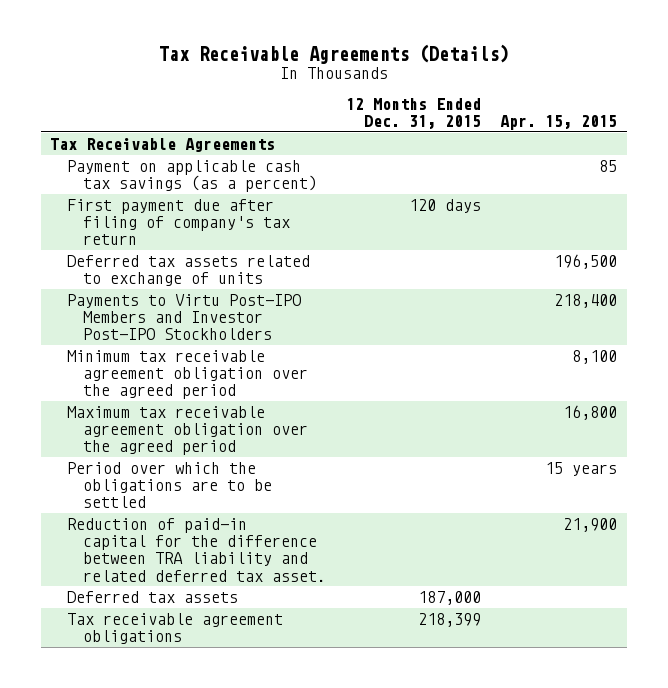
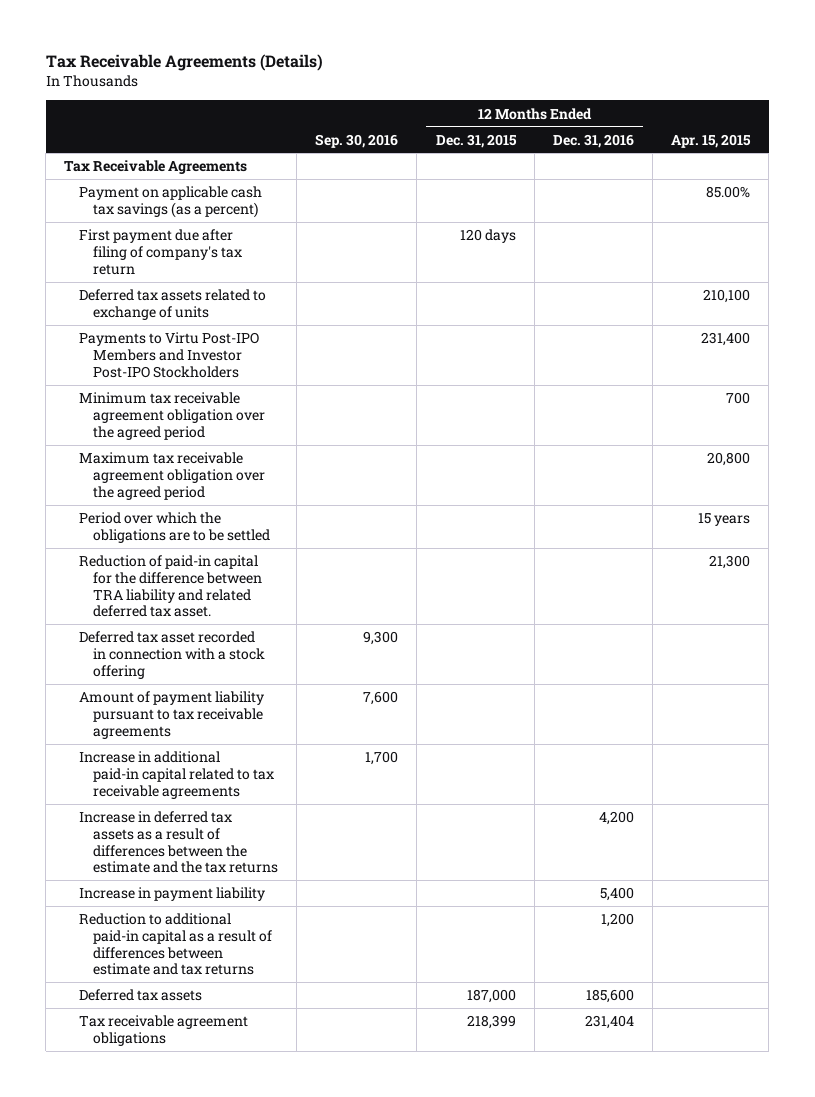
- | 12 Months Ended Dec. 31, 2015 | Apr. 15, 2015
+ | Sep. 30, 2016 | 12 Months Ended Dec. 31, 2015 | 12 Months Ended Dec. 31, 2016 | Apr. 15, 2015
- Payment on applicable cash tax savings (as a percent) | | 85
+ Payment on applicable cash tax savings (as a percent) | | | | 85.00%
- Deferred tax assets related to exchange of units | | 196,500
- Payments to Virtu Post-IPO Members and Investor Post-IPO Stockholders | | 218,400
- Minimum tax receivable agreement obligation over the agreed period | | 8,100
- Maximum tax receivable agreement obligation over the agreed period | | 16,800
+ Deferred tax assets related to exchange of units | | | | 210,100
+ Payments to Virtu Post-IPO Members and Investor Post-IPO Stockholders | | | | 231,400
+ Minimum tax receivable agreement obligation over the agreed period | | | | 700
+ Maximum tax receivable agreement obligation over the agreed period | | | | 20,800
- Reduction of paid-in capital for the difference between TRA liability and related deferred tax asset. | | 21,900
+ Reduction of paid-in capital for the difference between TRA liability and related deferred tax asset. | | | | 21,300
+ Deferred tax asset recorded in connection with a stock offering | 9,300 | | |
+ Amount of payment liability pursuant to tax receivable agreements | 7,600 | | |
+ Increase in additional paid-in capital related to tax receivable agreements | 1,700 | | |
+ Increase in deferred tax assets as a result of differences between the estimate and the tax returns | | | 4,200 |
+ Increase in payment liability | | | 5,400 |
+ Reduction to additional paid-in capital as a result of differences between estimate and tax returns | | | 1,200 |

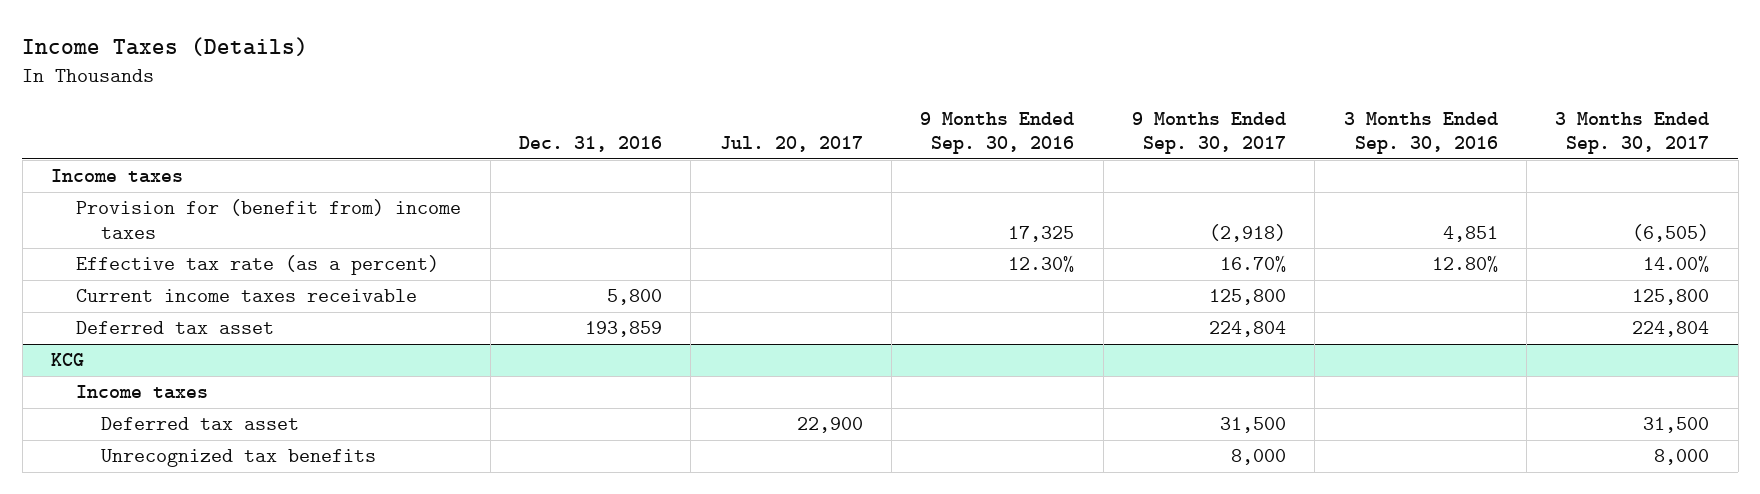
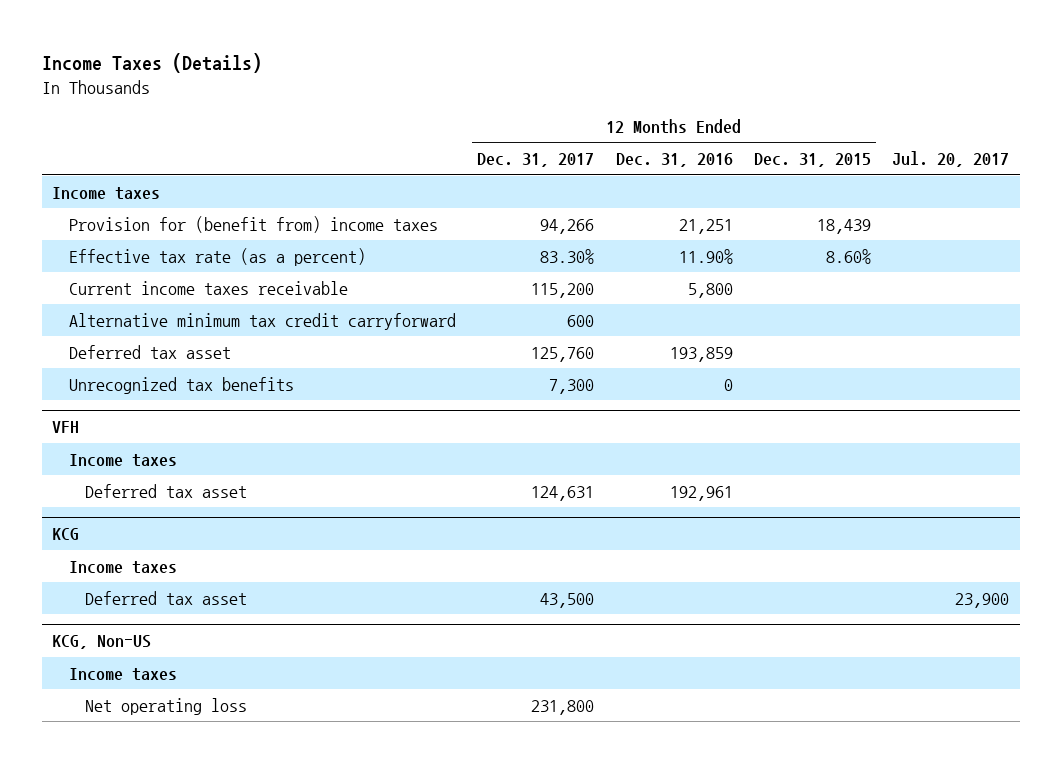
- | Dec. 31, 2016 | Jul. 20, 2017 | 9 Months Ended Sep. 30, 2016 | 9 Months Ended Sep. 30, 2017 | 3 Months Ended Sep. 30, 2016 | 3 Months Ended Sep. 30, 2017
+ | 12 Months Ended Dec. 31, 2017 | 12 Months Ended Dec. 31, 2016 | 12 Months Ended Dec. 31, 2015 | Jul. 20, 2017
+ Alternative minimum tax credit carryforward | 600 | | |
+ Unrecognized tax benefits | 7,300 | 0 | |
+ VFH
+ Income taxes
+ Deferred tax asset | 124,631 | 192,961 | |
@ KCG
- Deferred tax asset | | 22,900 | | 31,500 | | 31,500
- Unrecognized tax benefits | | | | 8,000 | | 8,000
+ Deferred tax asset | 43,500 | | | 23,900
+ KCG, Non-US
+ Income taxes
+ Net operating loss | 231,800 | | |

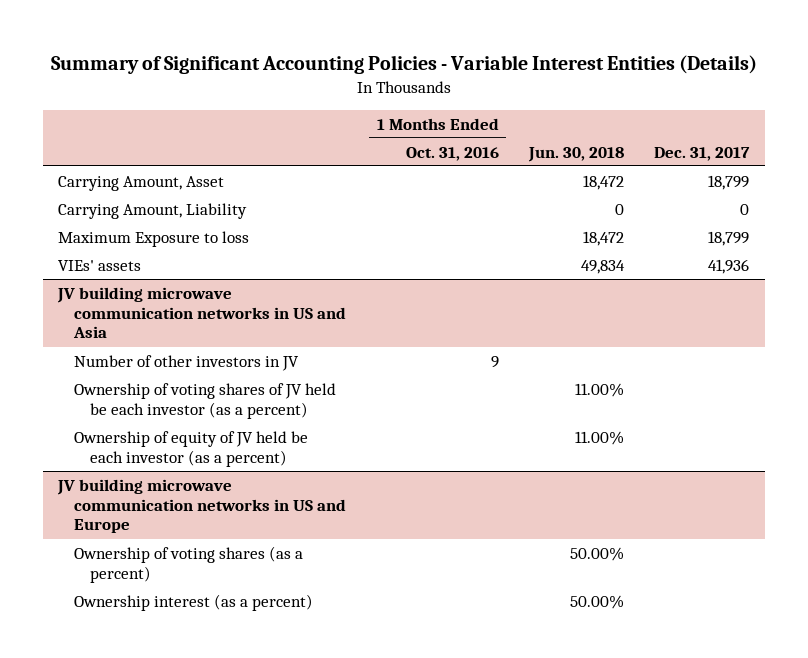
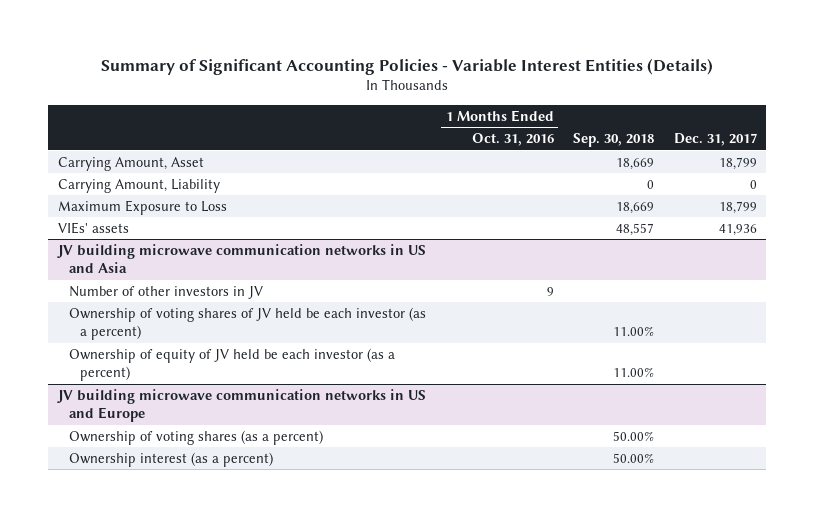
- | 1 Months Ended Oct. 31, 2016 | Jun. 30, 2018 | Dec. 31, 2017
+ | 1 Months Ended Oct. 31, 2016 | Sep. 30, 2018 | Dec. 31, 2017
- Maximum Exposure to loss | | 18,472 | 18,799
+ Maximum Exposure to Loss | | 18,669 | 18,799

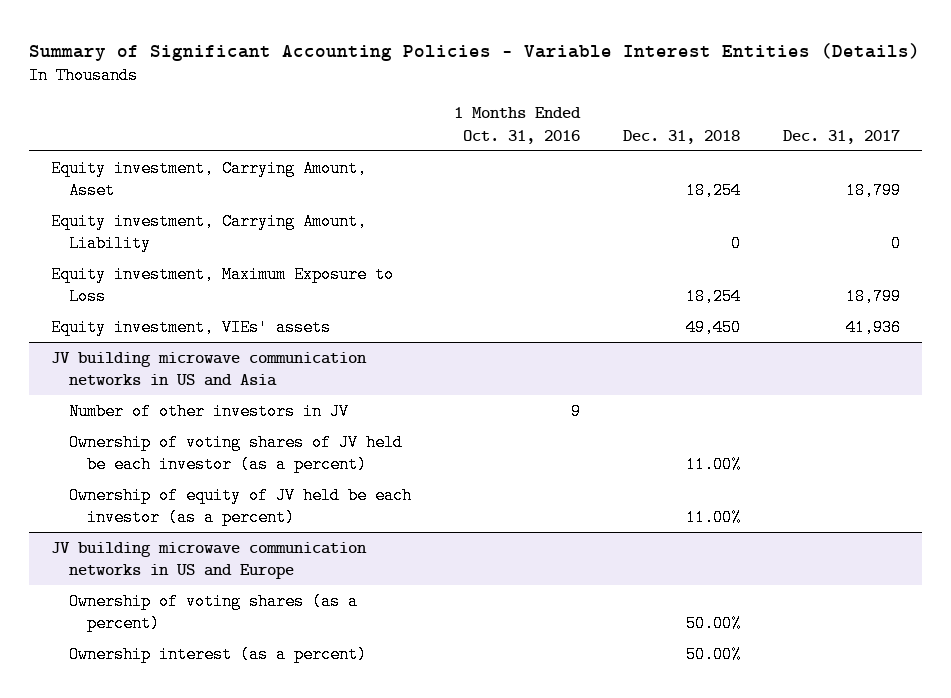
- | 1 Months Ended Oct. 31, 2016 | Sep. 30, 2018 | Dec. 31, 2017
+ | 1 Months Ended Oct. 31, 2016 | Dec. 31, 2018 | Dec. 31, 2017
- Carrying Amount, Asset | | 18,669 | 18,799
- Carrying Amount, Liability | | 0 | 0
- Maximum Exposure to Loss | | 18,669 | 18,799
- VIEs' assets | | 48,557 | 41,936
+ Equity investment, Carrying Amount, Asset | | 18,254 | 18,799
+ Equity investment, Carrying Amount, Liability | | 0 | 0
+ Equity investment, Maximum Exposure to Loss | | 18,254 | 18,799
+ Equity investment, VIEs' assets | | 49,450 | 41,936

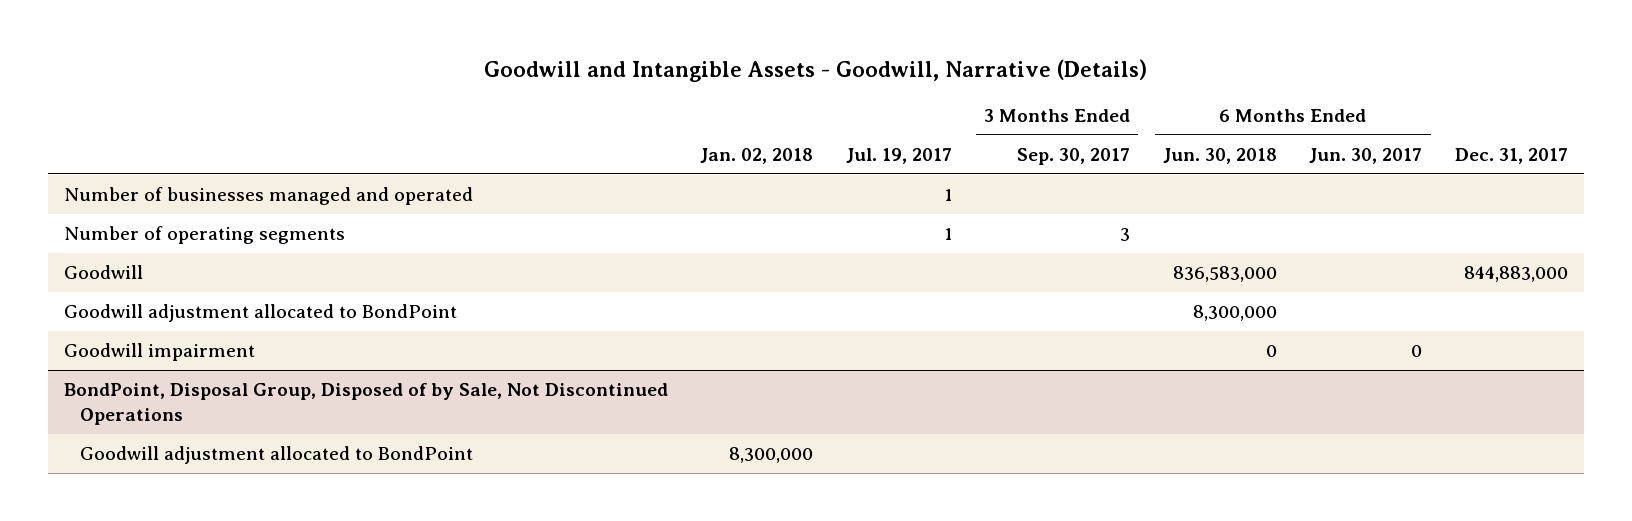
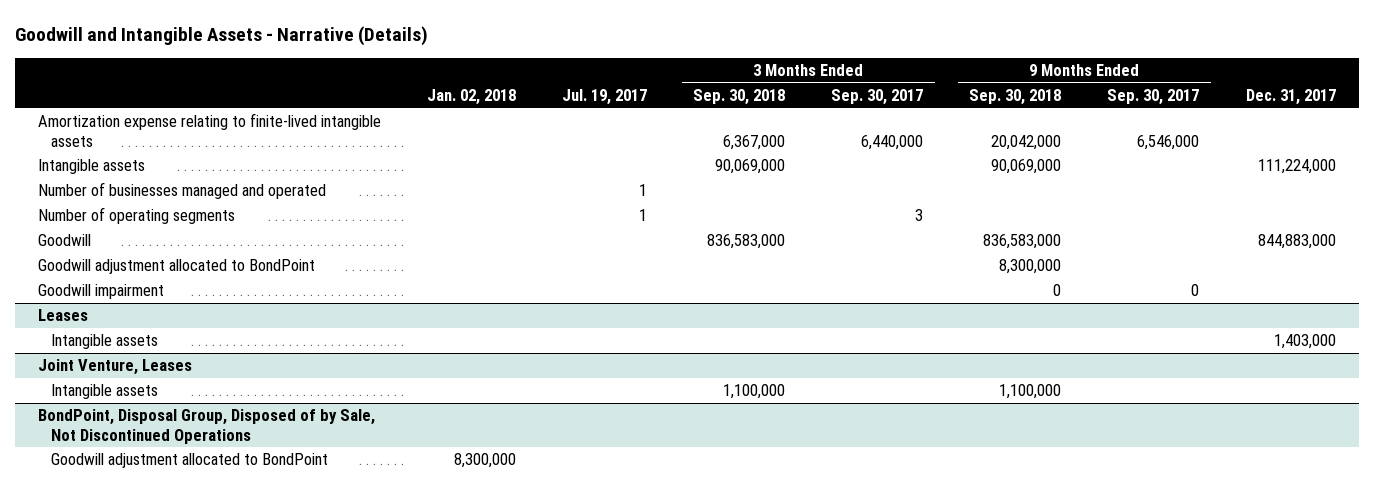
- Goodwill and Intangible Assets - Goodwill, Narrative (Details)
+ Goodwill and Intangible Assets - Narrative (Details)
- | Jan. 02, 2018 | Jul. 19, 2017 | 3 Months Ended Sep. 30, 2017 | 6 Months Ended Jun. 30, 2018 | 6 Months Ended Jun. 30, 2017 | Dec. 31, 2017
+ | Jan. 02, 2018 | Jul. 19, 2017 | 3 Months Ended Sep. 30, 2018 | 3 Months Ended Sep. 30, 2017 | 9 Months Ended Sep. 30, 2018 | 9 Months Ended Sep. 30, 2017 | Dec. 31, 2017
+ Amortization expense relating to finite-lived intangible assets | | | 6,367,000 | 6,440,000 | 20,042,000 | 6,546,000 |
+ Intangible assets | | | 90,069,000 | | 90,069,000 | | 111,224,000
+ Leases
+ Intangible assets | | | | | | | 1,403,000
+ Joint Venture, Leases
+ Intangible assets | | | 1,100,000 | | 1,100,000 | |

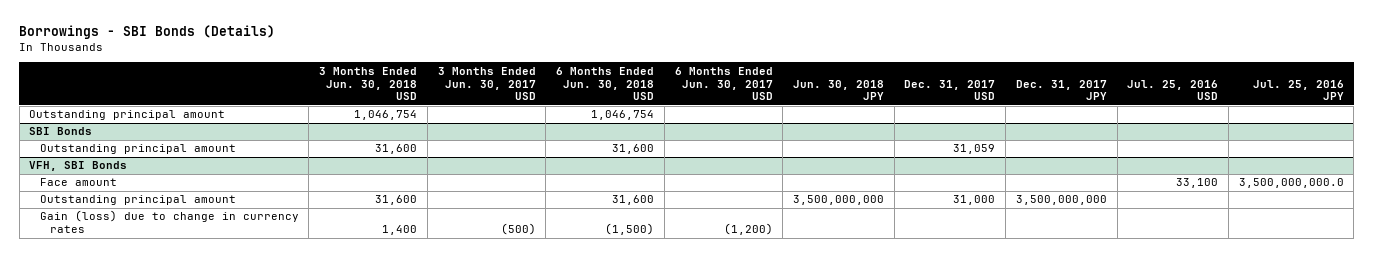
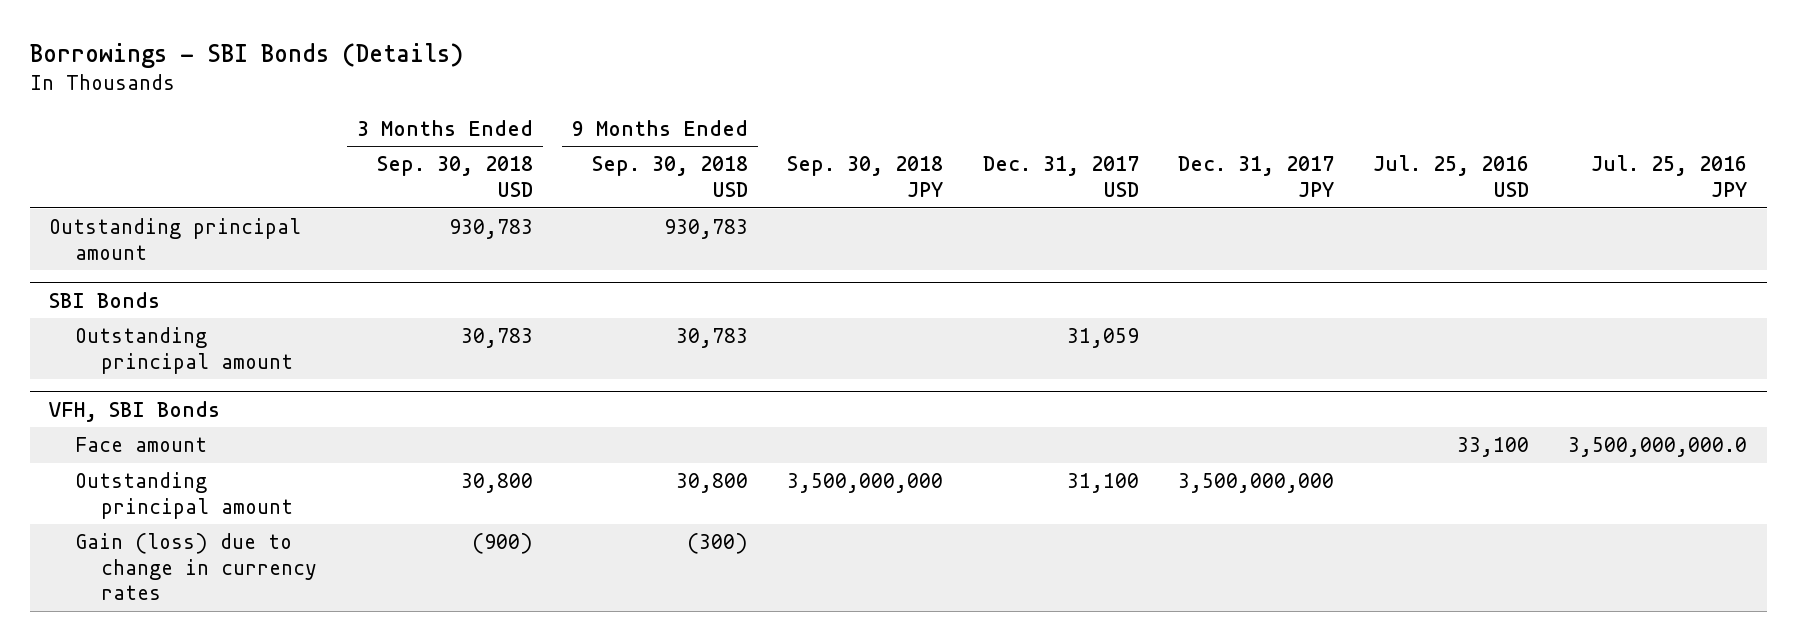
- | 3 Months Ended Jun. 30, 2018 USD | 3 Months Ended Jun. 30, 2017 USD | 6 Months Ended Jun. 30, 2018 USD | 6 Months Ended Jun. 30, 2017 USD | Jun. 30, 2018 JPY | Dec. 31, 2017 USD | Dec. 31, 2017 JPY | Jul. 25, 2016 USD | Jul. 25, 2016 JPY
+ | 3 Months Ended Sep. 30, 2018 USD | 9 Months Ended Sep. 30, 2018 USD | Sep. 30, 2018 JPY | Dec. 31, 2017 USD | Dec. 31, 2017 JPY | Jul. 25, 2016 USD | Jul. 25, 2016 JPY
@ VFH, SBI Bonds
- Outstanding principal amount | 31,600 | | 31,600 | | 3,500,000,000 | 31,000 | 3,500,000,000 | |
+ Outstanding principal amount | 30,800 | 30,800 | 3,500,000,000 | 31,100 | 3,500,000,000 | |

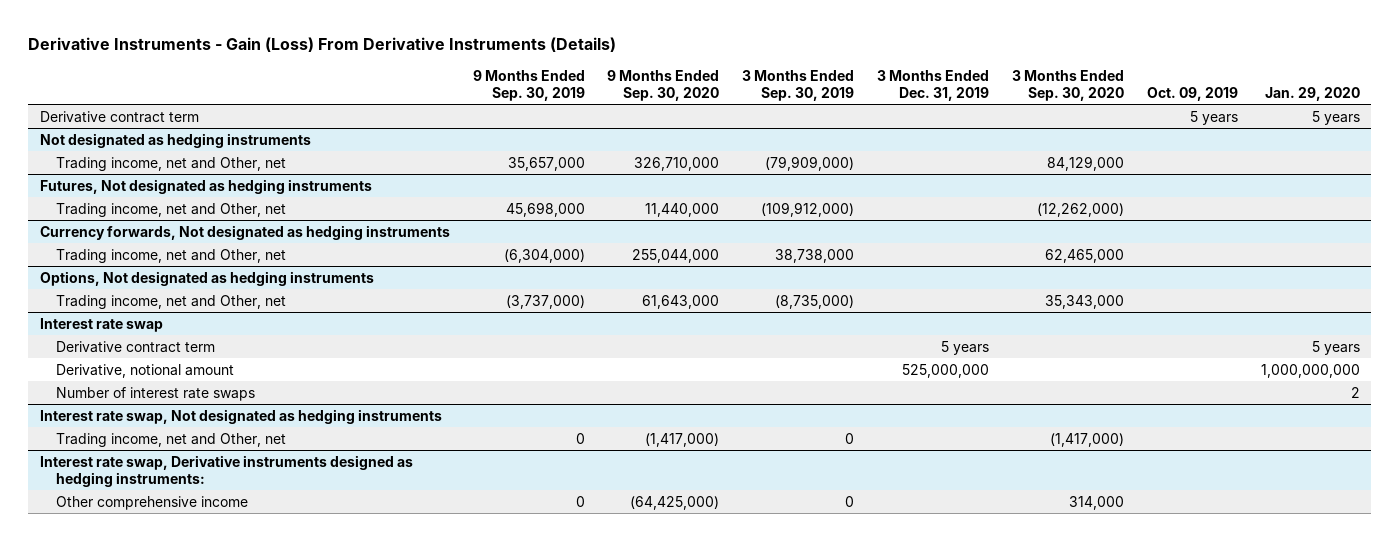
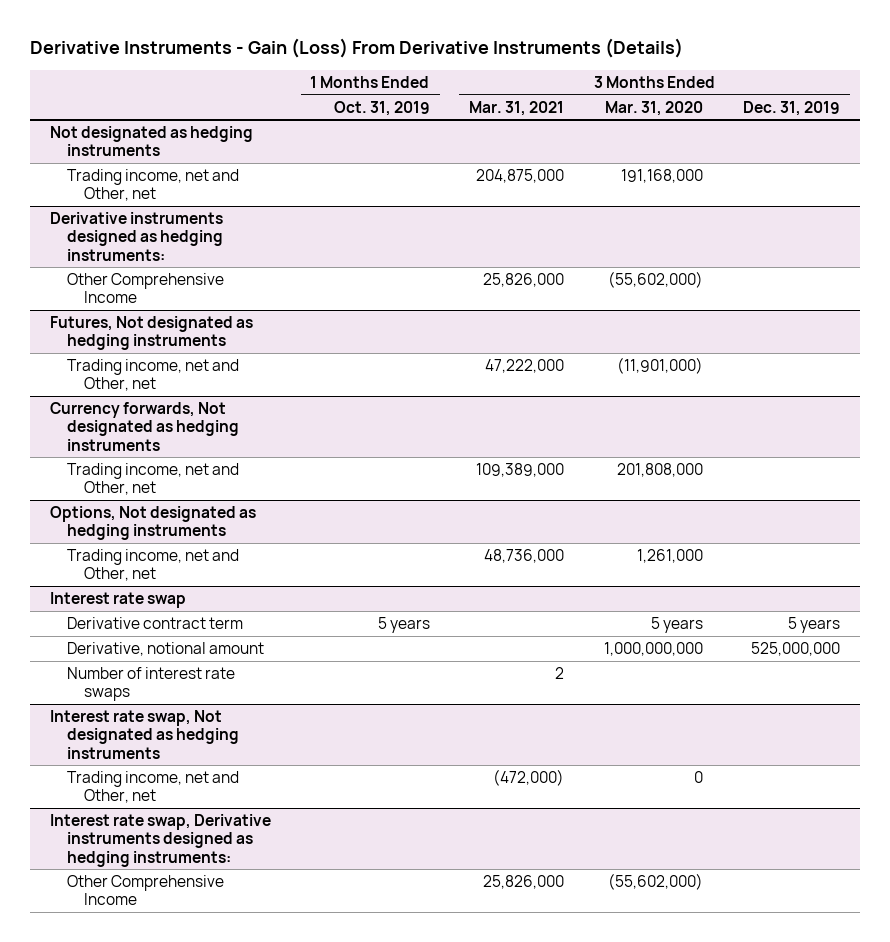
- | 9 Months Ended Sep. 30, 2019 | 9 Months Ended Sep. 30, 2020 | 3 Months Ended Sep. 30, 2019 | 3 Months Ended Dec. 31, 2019 | 3 Months Ended Sep. 30, 2020 | Oct. 09, 2019 | Jan. 29, 2020
+ | 1 Months Ended Oct. 31, 2019 | 3 Months Ended Mar. 31, 2021 | 3 Months Ended Mar. 31, 2020 | 3 Months Ended Dec. 31, 2019
- Derivative contract term | | | | | | 5 years | 5 years
+ Derivative instruments designed as hedging instruments:
+ Other Comprehensive Income | | 25,826,000 | (55,602,000) |
@ Interest rate swap, Derivative instruments designed as hedging instruments:
- Other comprehensive income | 0 | (64,425,000) | 0 | | 314,000 | |
+ Other Comprehensive Income | | 25,826,000 | (55,602,000) |

